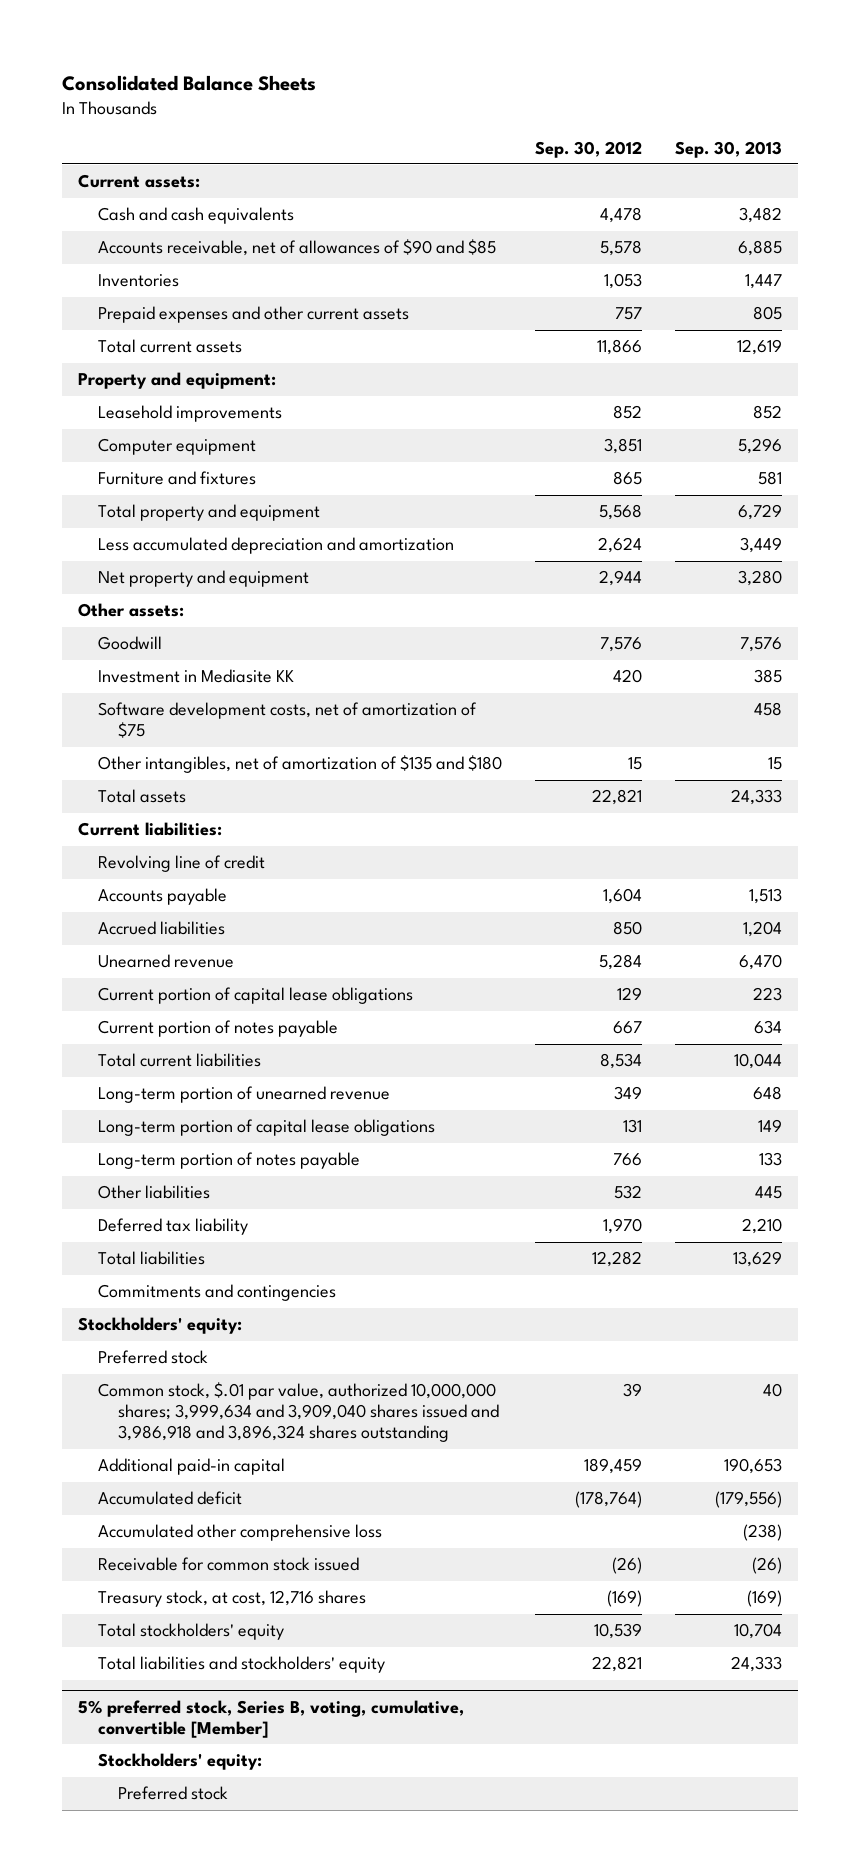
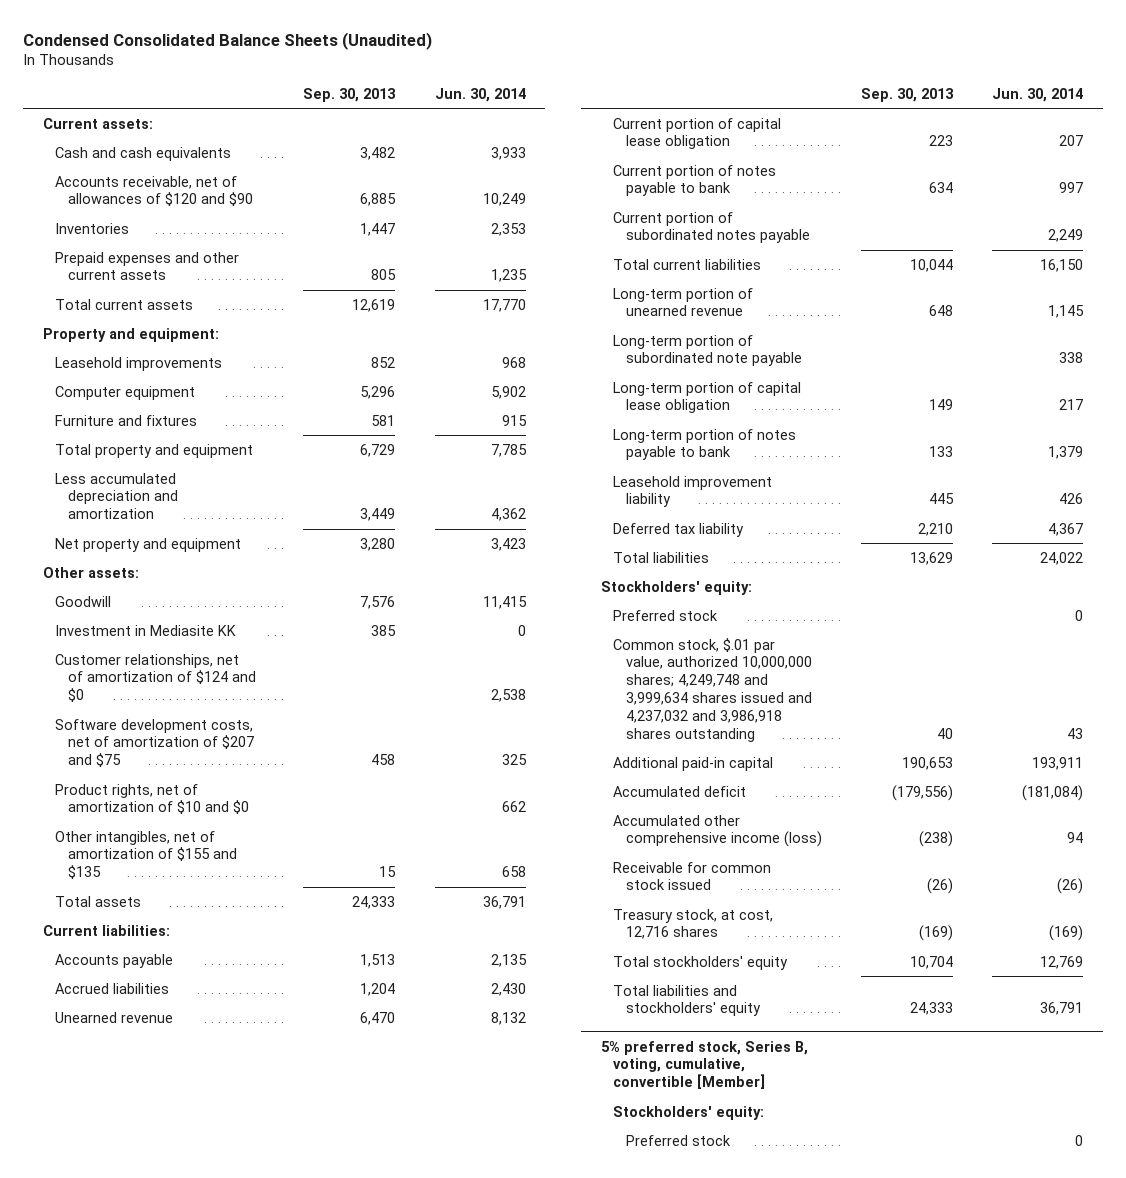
- Consolidated Balance Sheets
+ Condensed Consolidated Balance Sheets (Unaudited)
- | Sep. 30, 2012 | Sep. 30, 2013
+ | Sep. 30, 2013 | Jun. 30, 2014
- Accounts receivable, net of allowances of $90 and $85 | 5,578 | 6,885
+ Accounts receivable, net of allowances of $120 and $90 | 6,885 | 10,249
- Software development costs, net of amortization of $75 | | 458
- Other intangibles, net of amortization of $135 and $180 | 15 | 15
+ Customer relationships, net of amortization of $124 and $0 | | 2,538
+ Software development costs, net of amortization of $207 and $75 | 458 | 325
+ Product rights, net of amortization of $10 and $0 | | 662
+ Other intangibles, net of amortization of $155 and $135 | 15 | 658
- Revolving line of credit
- Current portion of capital lease obligations | 129 | 223
- Current portion of notes payable | 667 | 634
+ Current portion of capital lease obligation | 223 | 207
+ Current portion of notes payable to bank | 634 | 997
+ Current portion of subordinated notes payable | | 2,249
- Long-term portion of capital lease obligations | 131 | 149
- Long-term portion of notes payable | 766 | 133
- Other liabilities | 532 | 445
+ Long-term portion of subordinated note payable | | 338
+ Long-term portion of capital lease obligation | 149 | 217
+ Long-term portion of notes payable to bank | 133 | 1,379
+ Leasehold improvement liability | 445 | 426
- Commitments and contingencies
- Common stock, $.01 par value, authorized 10,000,000 shares; 3,999,634 and 3,909,040 shares issued and 3,986,918 and 3,896,324 shares outstanding | 39 | 40
+ Common stock, $.01 par value, authorized 10,000,000 shares; 4,249,748 and 3,999,634 shares issued and 4,237,032 and 3,986,918 shares outstanding | 40 | 43
- Accumulated other comprehensive loss | | (238)
+ Accumulated other comprehensive income (loss) | (238) | 94

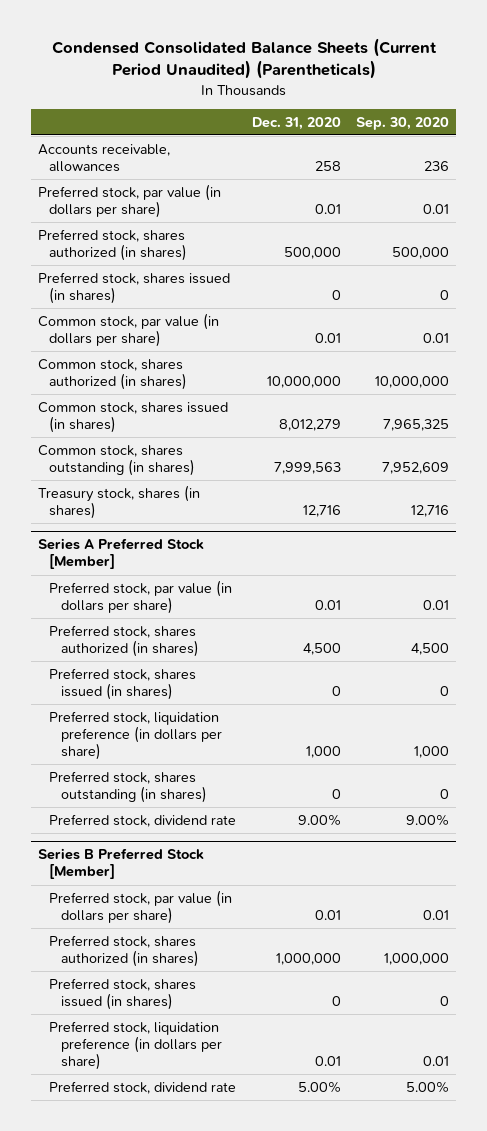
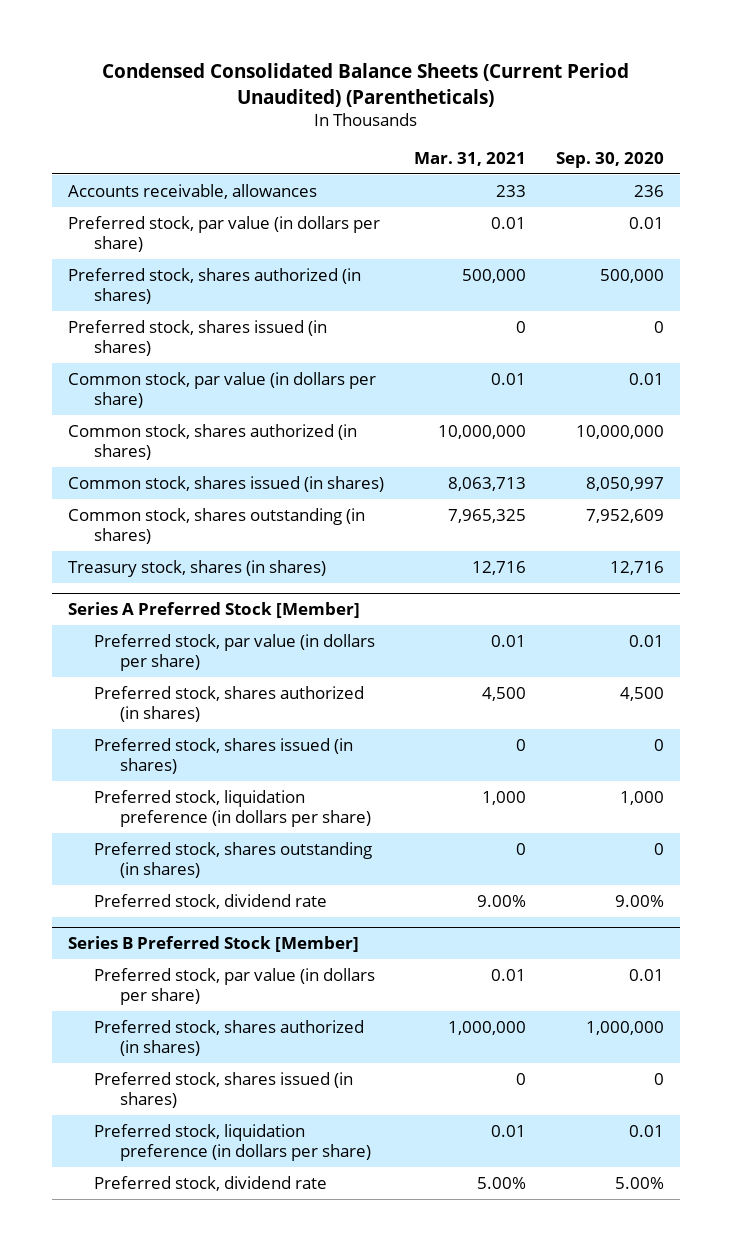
- | Dec. 31, 2020 | Sep. 30, 2020
+ | Mar. 31, 2021 | Sep. 30, 2020
- Common stock, shares issued (in shares) | 8,012,279 | 7,965,325
+ Common stock, shares issued (in shares) | 8,063,713 | 8,050,997

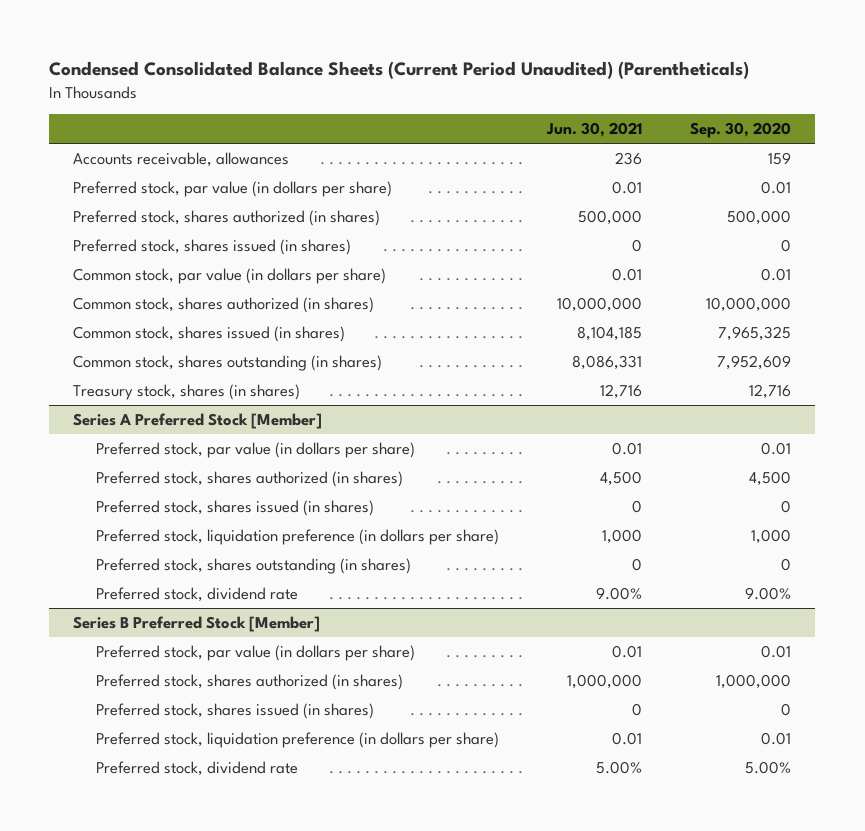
- | Mar. 31, 2021 | Sep. 30, 2020
+ | Jun. 30, 2021 | Sep. 30, 2020
- Accounts receivable, allowances | 233 | 236
+ Accounts receivable, allowances | 236 | 159
- Common stock, shares issued (in shares) | 8,063,713 | 8,050,997
+ Common stock, shares issued (in shares) | 8,104,185 | 7,965,325

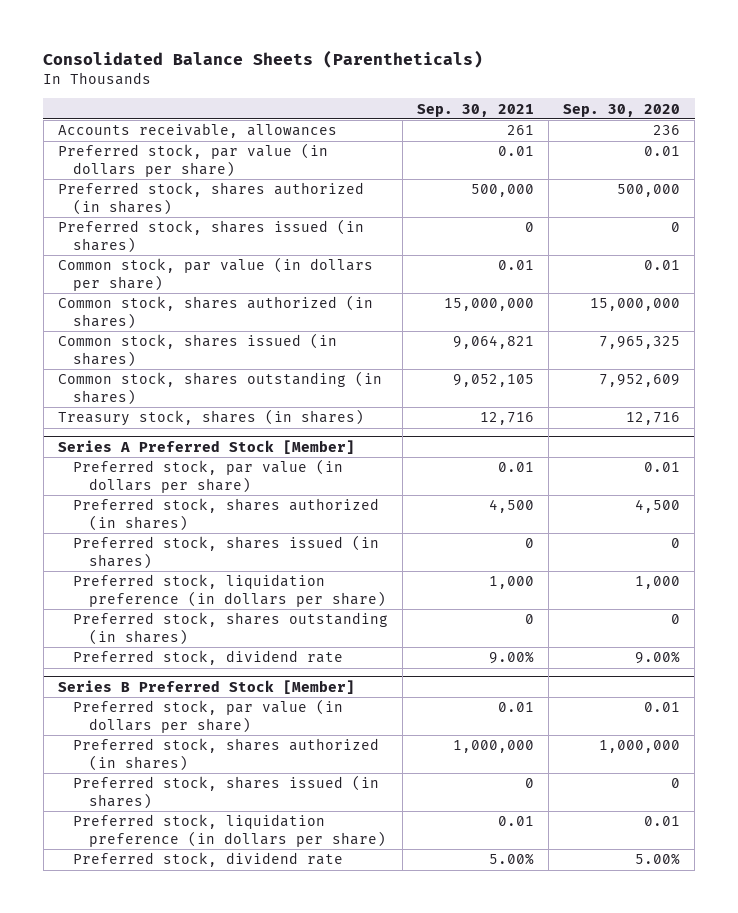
- Condensed Consolidated Balance Sheets (Current Period Unaudited) (Parentheticals)
+ Consolidated Balance Sheets (Parentheticals)
- | Jun. 30, 2021 | Sep. 30, 2020
+ | Sep. 30, 2021 | Sep. 30, 2020
- Accounts receivable, allowances | 236 | 159
+ Accounts receivable, allowances | 261 | 236
- Common stock, shares authorized (in shares) | 10,000,000 | 10,000,000
+ Common stock, shares authorized (in shares) | 15,000,000 | 15,000,000

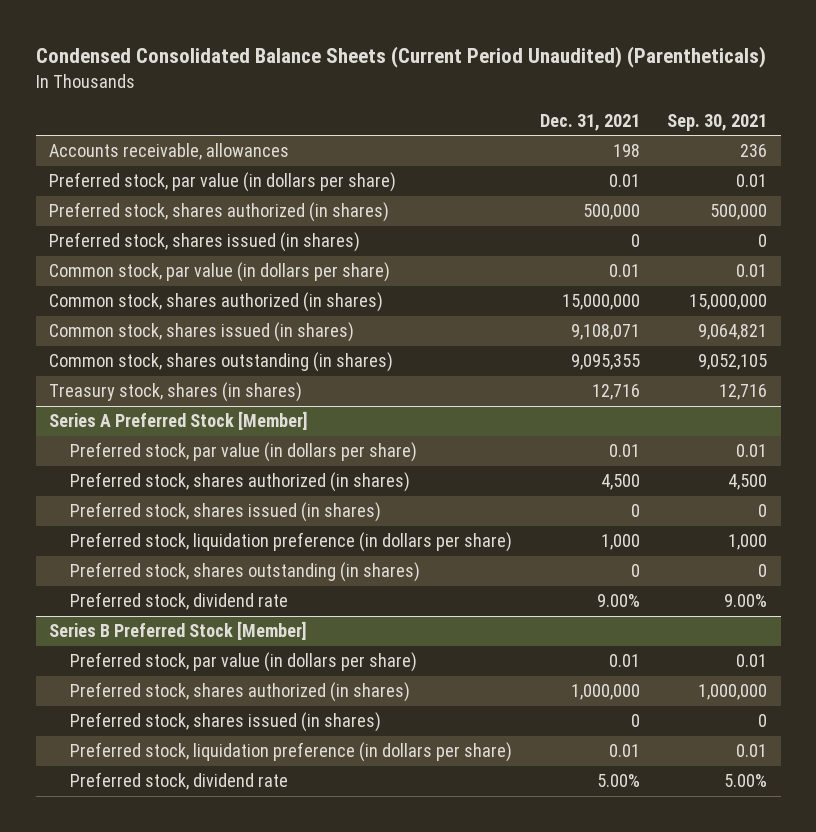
- Consolidated Balance Sheets (Parentheticals)
+ Condensed Consolidated Balance Sheets (Current Period Unaudited) (Parentheticals)
- | Sep. 30, 2021 | Sep. 30, 2020
+ | Dec. 31, 2021 | Sep. 30, 2021
- Accounts receivable, allowances | 261 | 236
+ Accounts receivable, allowances | 198 | 236

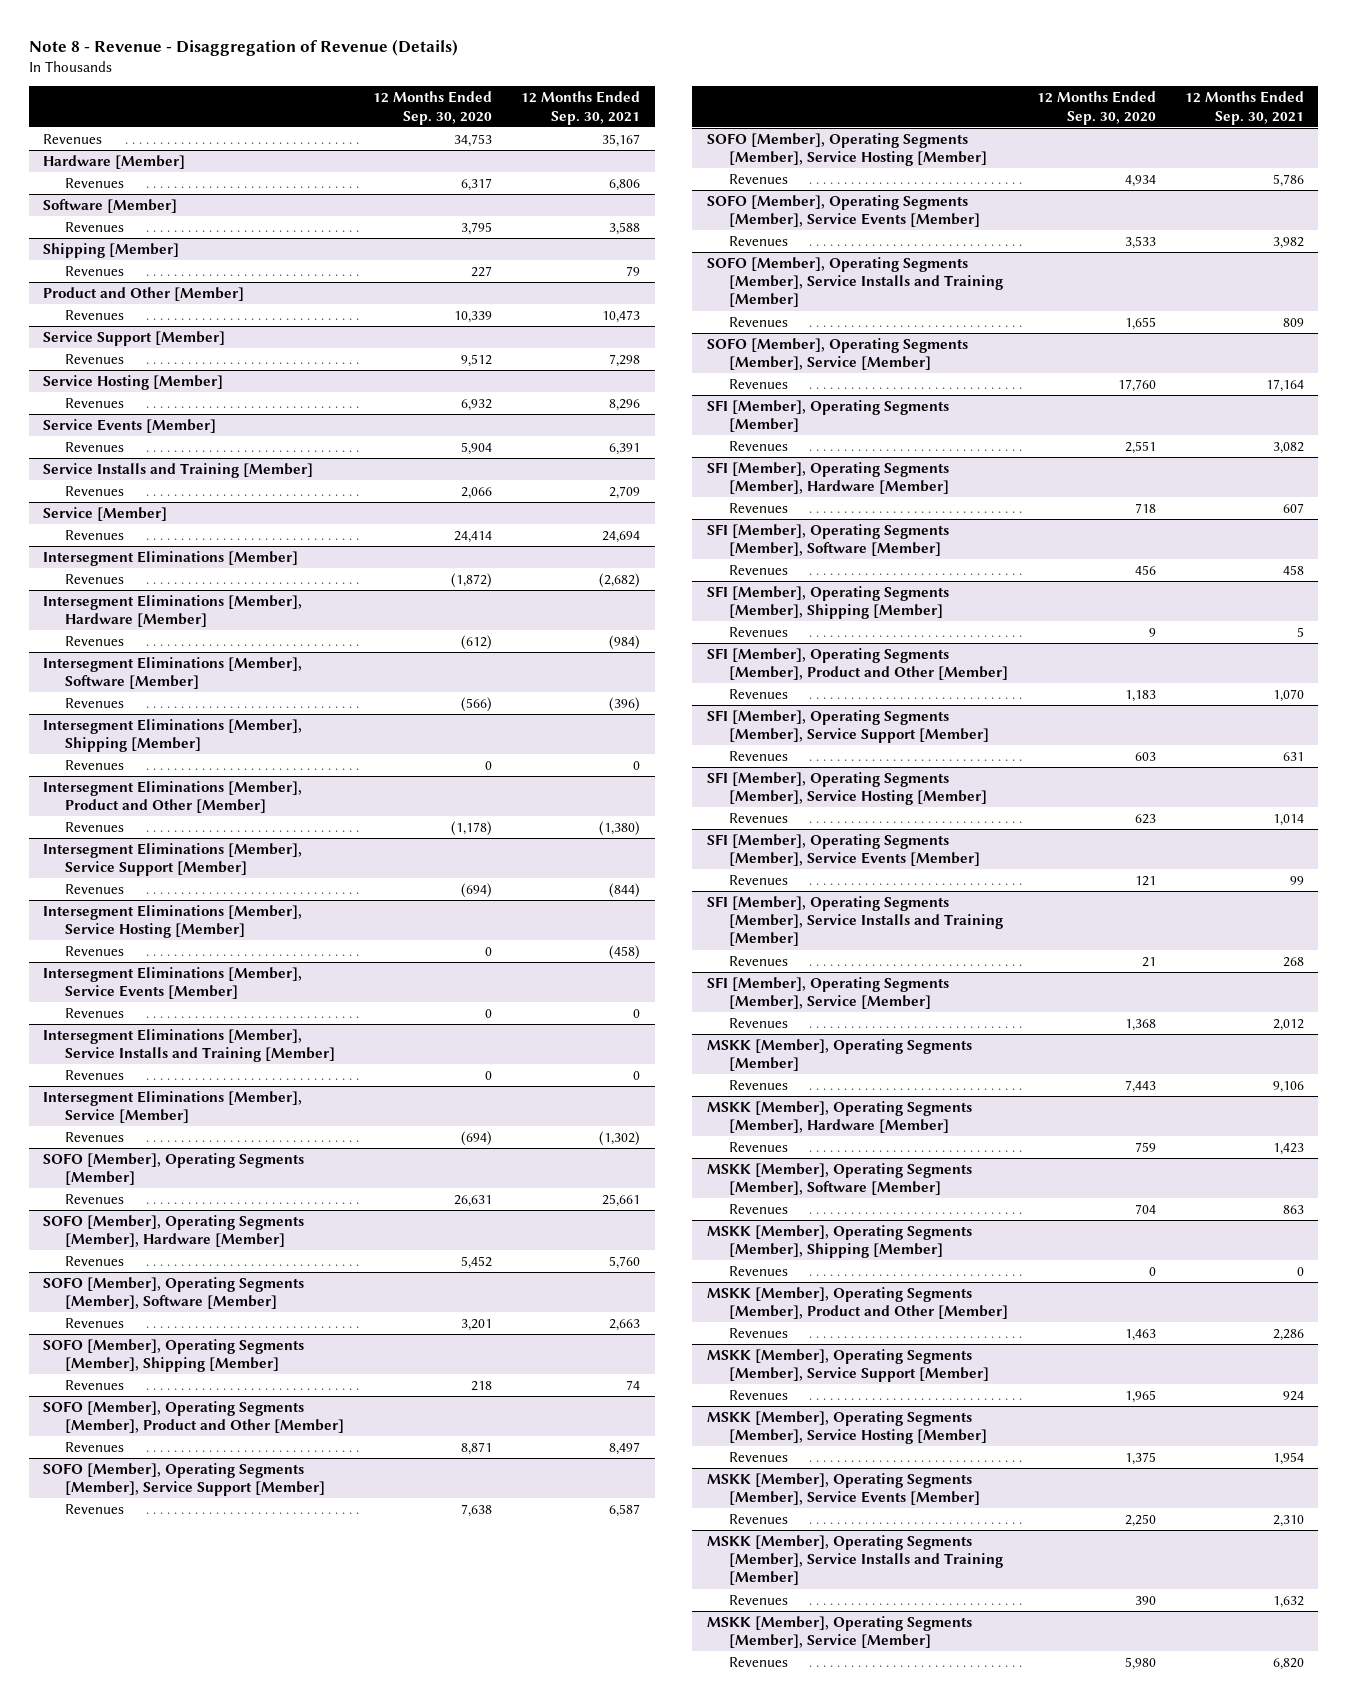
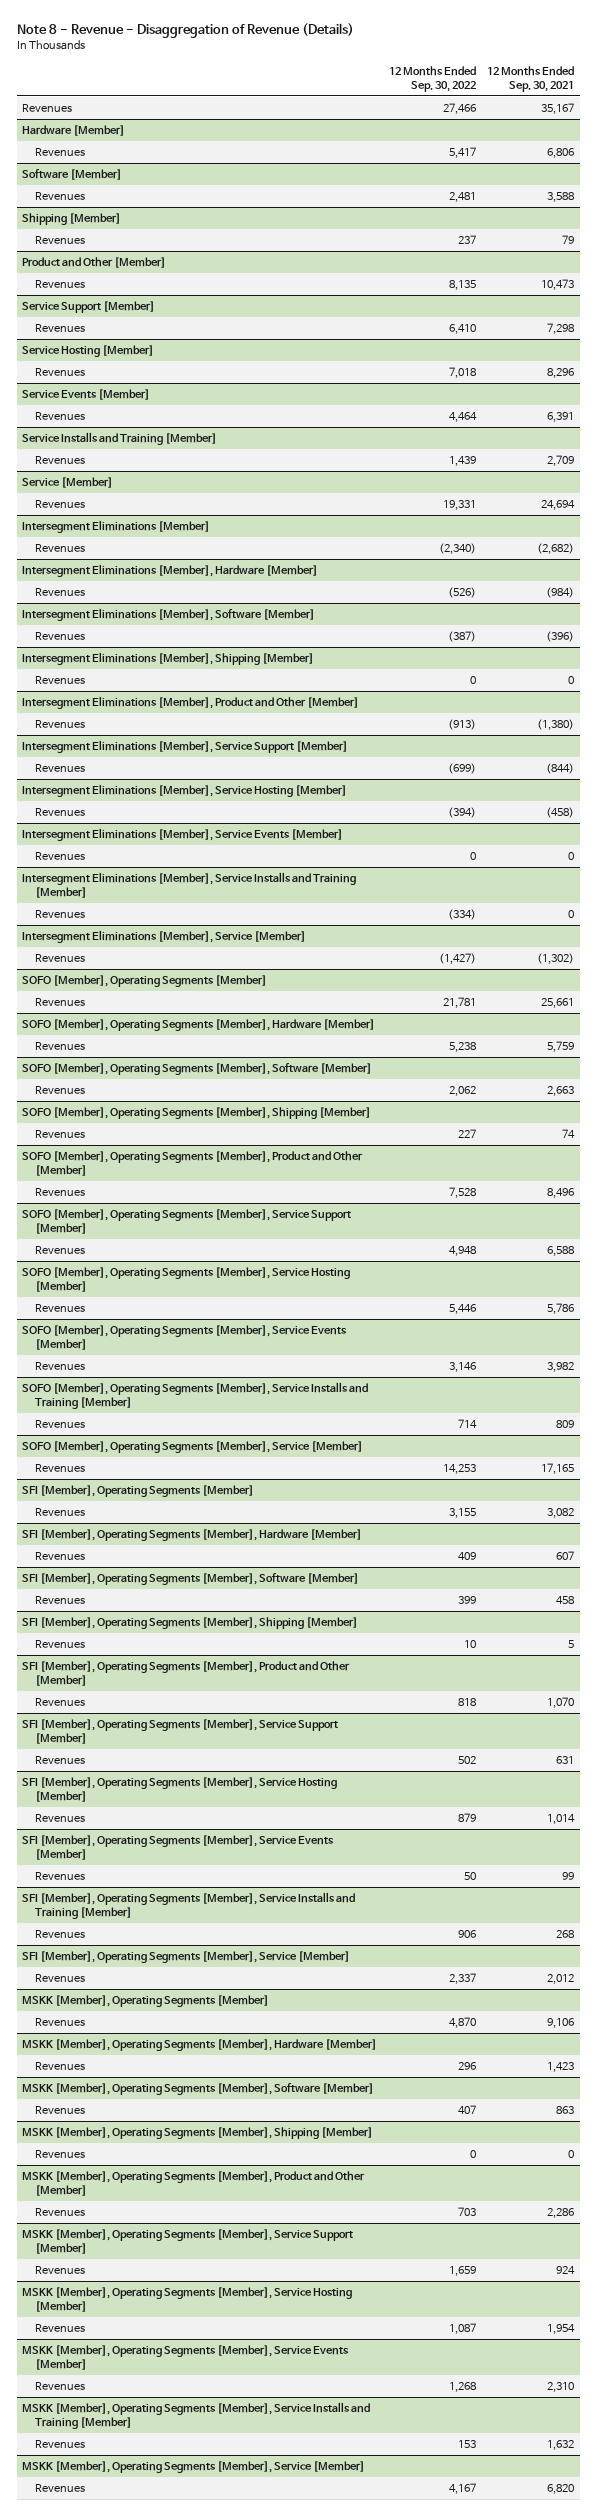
- | 12 Months Ended Sep. 30, 2020 | 12 Months Ended Sep. 30, 2021
+ | 12 Months Ended Sep. 30, 2022 | 12 Months Ended Sep. 30, 2021
@ SOFO [Member], Operating Segments [Member], Hardware [Member]
- Revenues | 5,452 | 5,760
+ Revenues | 5,238 | 5,759
@ SOFO [Member], Operating Segments [Member], Product and Other [Member]
- Revenues | 8,871 | 8,497
+ Revenues | 7,528 | 8,496
@ SOFO [Member], Operating Segments [Member], Service Support [Member]
- Revenues | 7,638 | 6,587
+ Revenues | 4,948 | 6,588
@ SOFO [Member], Operating Segments [Member], Service [Member]
- Revenues | 17,760 | 17,164
+ Revenues | 14,253 | 17,165

